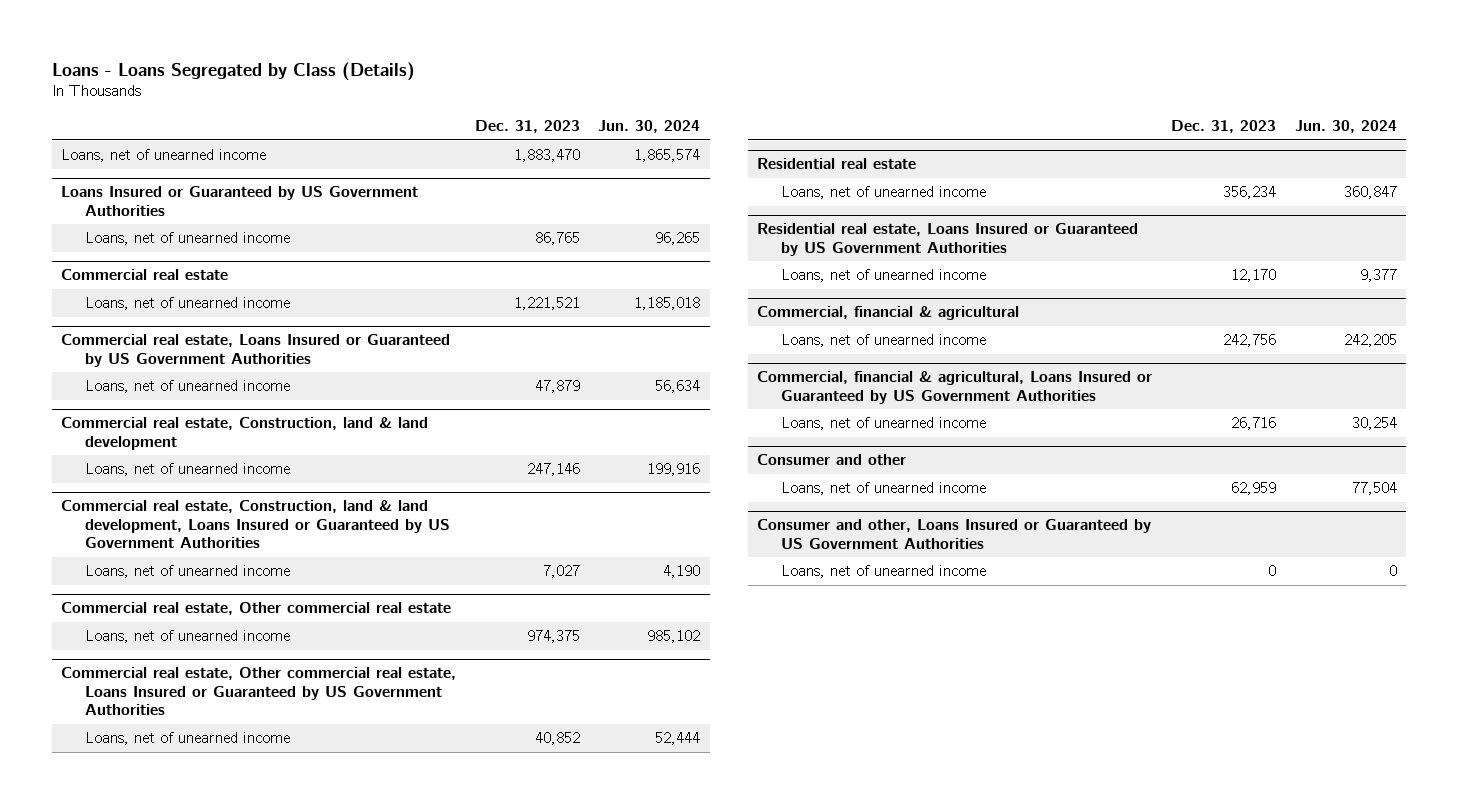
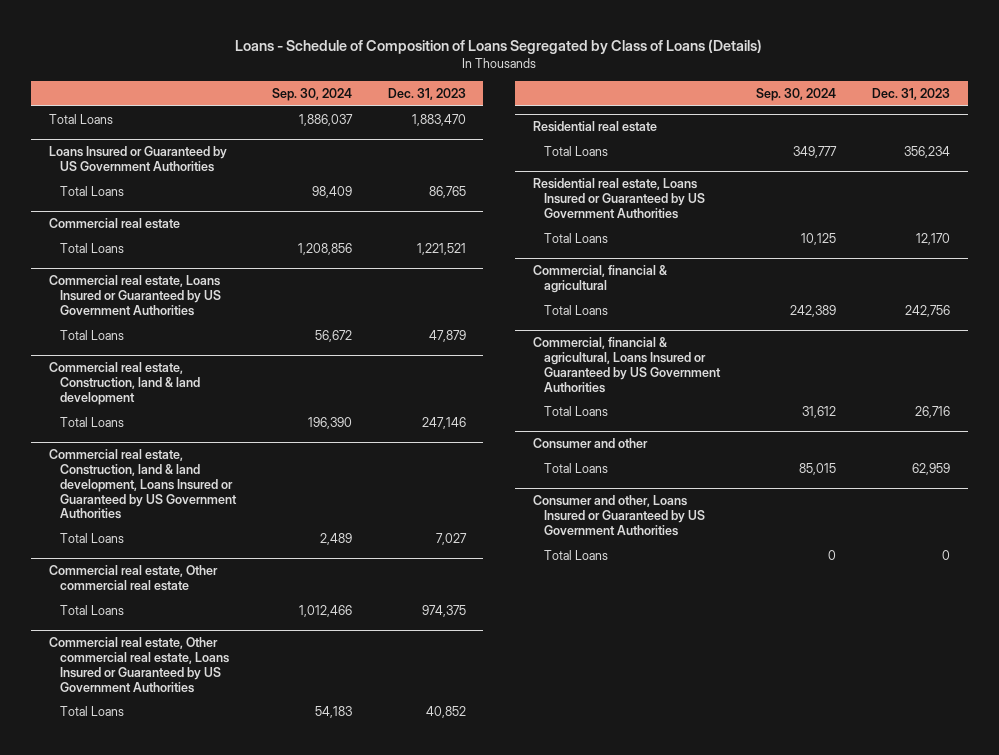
- Loans - Loans Segregated by Class (Details)
+ Loans - Schedule of Composition of Loans Segregated by Class of Loans (Details)
- | Dec. 31, 2023 | Jun. 30, 2024
+ | Sep. 30, 2024 | Dec. 31, 2023
- Loans, net of unearned income | 1,883,470 | 1,865,574
+ Total Loans | 1,886,037 | 1,883,470
@ Loans Insured or Guaranteed by US Government Authorities
- Loans, net of unearned income | 86,765 | 96,265
+ Total Loans | 98,409 | 86,765
@ Commercial real estate
- Loans, net of unearned income | 1,221,521 | 1,185,018
+ Total Loans | 1,208,856 | 1,221,521
@ Commercial real estate, Loans Insured or Guaranteed by US Government Authorities
- Loans, net of unearned income | 47,879 | 56,634
+ Total Loans | 56,672 | 47,879
@ Commercial real estate, Construction, land & land development
- Loans, net of unearned income | 247,146 | 199,916
+ Total Loans | 196,390 | 247,146
@ Commercial real estate, Construction, land & land development, Loans Insured or Guaranteed by US Government Authorities
- Loans, net of unearned income | 7,027 | 4,190
+ Total Loans | 2,489 | 7,027
@ Commercial real estate, Other commercial real estate
- Loans, net of unearned income | 974,375 | 985,102
+ Total Loans | 1,012,466 | 974,375
@ Commercial real estate, Other commercial real estate, Loans Insured or Guaranteed by US Government Authorities
- Loans, net of unearned income | 40,852 | 52,444
+ Total Loans | 54,183 | 40,852
@ Residential real estate
- Loans, net of unearned income | 356,234 | 360,847
+ Total Loans | 349,777 | 356,234
@ Residential real estate, Loans Insured or Guaranteed by US Government Authorities
- Loans, net of unearned income | 12,170 | 9,377
+ Total Loans | 10,125 | 12,170
@ Commercial, financial & agricultural
- Loans, net of unearned income | 242,756 | 242,205
+ Total Loans | 242,389 | 242,756
@ Commercial, financial & agricultural, Loans Insured or Guaranteed by US Government Authorities
- Loans, net of unearned income | 26,716 | 30,254
+ Total Loans | 31,612 | 26,716
@ Consumer and other
- Loans, net of unearned income | 62,959 | 77,504
+ Total Loans | 85,015 | 62,959
@ Consumer and other, Loans Insured or Guaranteed by US Government Authorities
- Loans, net of unearned income | 0 | 0
+ Total Loans | 0 | 0

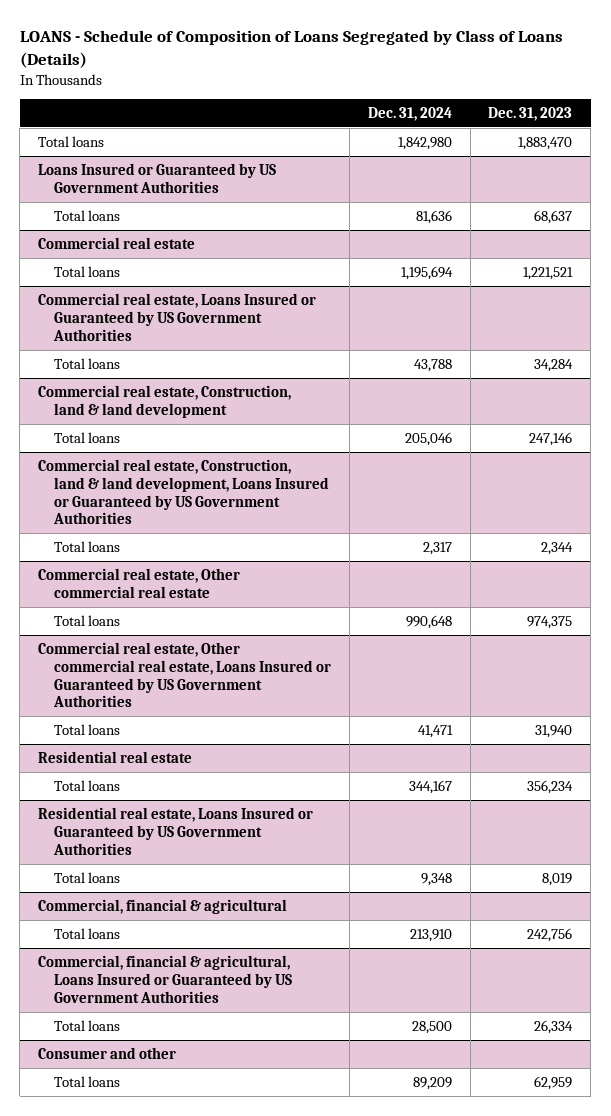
- Loans - Schedule of Composition of Loans Segregated by Class of Loans (Details)
+ LOANS - Schedule of Composition of Loans Segregated by Class of Loans (Details)
- | Sep. 30, 2024 | Dec. 31, 2023
+ | Dec. 31, 2024 | Dec. 31, 2023
- Total Loans | 1,886,037 | 1,883,470
+ Total loans | 1,842,980 | 1,883,470
@ Loans Insured or Guaranteed by US Government Authorities
- Total Loans | 98,409 | 86,765
+ Total loans | 81,636 | 68,637
@ Commercial real estate
- Total Loans | 1,208,856 | 1,221,521
+ Total loans | 1,195,694 | 1,221,521
@ Commercial real estate, Loans Insured or Guaranteed by US Government Authorities
- Total Loans | 56,672 | 47,879
+ Total loans | 43,788 | 34,284
@ Commercial real estate, Construction, land & land development
- Total Loans | 196,390 | 247,146
+ Total loans | 205,046 | 247,146
@ Commercial real estate, Construction, land & land development, Loans Insured or Guaranteed by US Government Authorities
- Total Loans | 2,489 | 7,027
+ Total loans | 2,317 | 2,344
@ Commercial real estate, Other commercial real estate
- Total Loans | 1,012,466 | 974,375
+ Total loans | 990,648 | 974,375
@ Commercial real estate, Other commercial real estate, Loans Insured or Guaranteed by US Government Authorities
- Total Loans | 54,183 | 40,852
+ Total loans | 41,471 | 31,940
@ Residential real estate
- Total Loans | 349,777 | 356,234
+ Total loans | 344,167 | 356,234
@ Residential real estate, Loans Insured or Guaranteed by US Government Authorities
- Total Loans | 10,125 | 12,170
+ Total loans | 9,348 | 8,019
@ Commercial, financial & agricultural
- Total Loans | 242,389 | 242,756
+ Total loans | 213,910 | 242,756
@ Commercial, financial & agricultural, Loans Insured or Guaranteed by US Government Authorities
- Total Loans | 31,612 | 26,716
+ Total loans | 28,500 | 26,334
@ Consumer and other
- Total Loans | 85,015 | 62,959
- Consumer and other, Loans Insured or Guaranteed by US Government Authorities
- Total Loans | 0 | 0
@ Consumer and other
+ Total loans | 89,209 | 62,959

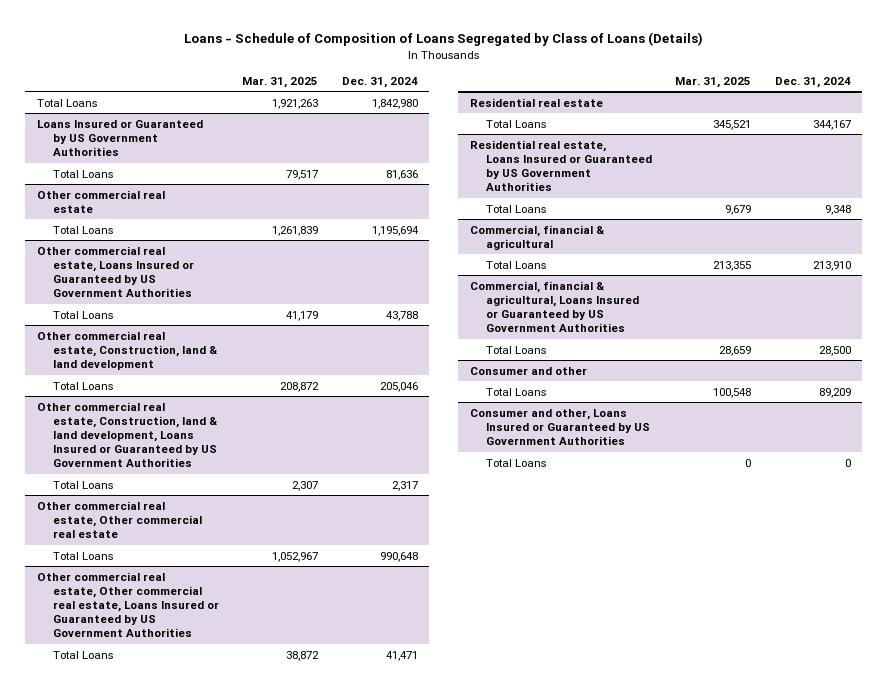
- LOANS - Schedule of Composition of Loans Segregated by Class of Loans (Details)
+ Loans - Schedule of Composition of Loans Segregated by Class of Loans (Details)
- | Dec. 31, 2024 | Dec. 31, 2023
+ | Mar. 31, 2025 | Dec. 31, 2024
- Total loans | 1,842,980 | 1,883,470
+ Total Loans | 1,921,263 | 1,842,980
@ Loans Insured or Guaranteed by US Government Authorities
- Total loans | 81,636 | 68,637
- Commercial real estate
- Total loans | 1,195,694 | 1,221,521
- Commercial real estate, Loans Insured or Guaranteed by US Government Authorities
- Total loans | 43,788 | 34,284
- Commercial real estate, Construction, land & land development
- Total loans | 205,046 | 247,146
- Commercial real estate, Construction, land & land development, Loans Insured or Guaranteed by US Government Authorities
- Total loans | 2,317 | 2,344
- Commercial real estate, Other commercial real estate
- Total loans | 990,648 | 974,375
- Commercial real estate, Other commercial real estate, Loans Insured or Guaranteed by US Government Authorities
- Total loans | 41,471 | 31,940
@ Loans Insured or Guaranteed by US Government Authorities
+ Total Loans | 79,517 | 81,636
+ Other commercial real estate
+ Total Loans | 1,261,839 | 1,195,694
+ Other commercial real estate, Loans Insured or Guaranteed by US Government Authorities
+ Total Loans | 41,179 | 43,788
+ Other commercial real estate, Construction, land & land development
+ Total Loans | 208,872 | 205,046
+ Other commercial real estate, Construction, land & land development, Loans Insured or Guaranteed by US Government Authorities
+ Total Loans | 2,307 | 2,317
+ Other commercial real estate, Other commercial real estate
+ Total Loans | 1,052,967 | 990,648
+ Other commercial real estate, Other commercial real estate, Loans Insured or Guaranteed by US Government Authorities
+ Total Loans | 38,872 | 41,471
@ Residential real estate
- Total loans | 344,167 | 356,234
+ Total Loans | 345,521 | 344,167
@ Residential real estate, Loans Insured or Guaranteed by US Government Authorities
- Total loans | 9,348 | 8,019
+ Total Loans | 9,679 | 9,348
@ Commercial, financial & agricultural
- Total loans | 213,910 | 242,756
+ Total Loans | 213,355 | 213,910
@ Commercial, financial & agricultural, Loans Insured or Guaranteed by US Government Authorities
- Total loans | 28,500 | 26,334
+ Total Loans | 28,659 | 28,500
@ Consumer and other
- Total loans | 89,209 | 62,959
+ Total Loans | 100,548 | 89,209
+ Consumer and other, Loans Insured or Guaranteed by US Government Authorities
+ Total Loans | 0 | 0

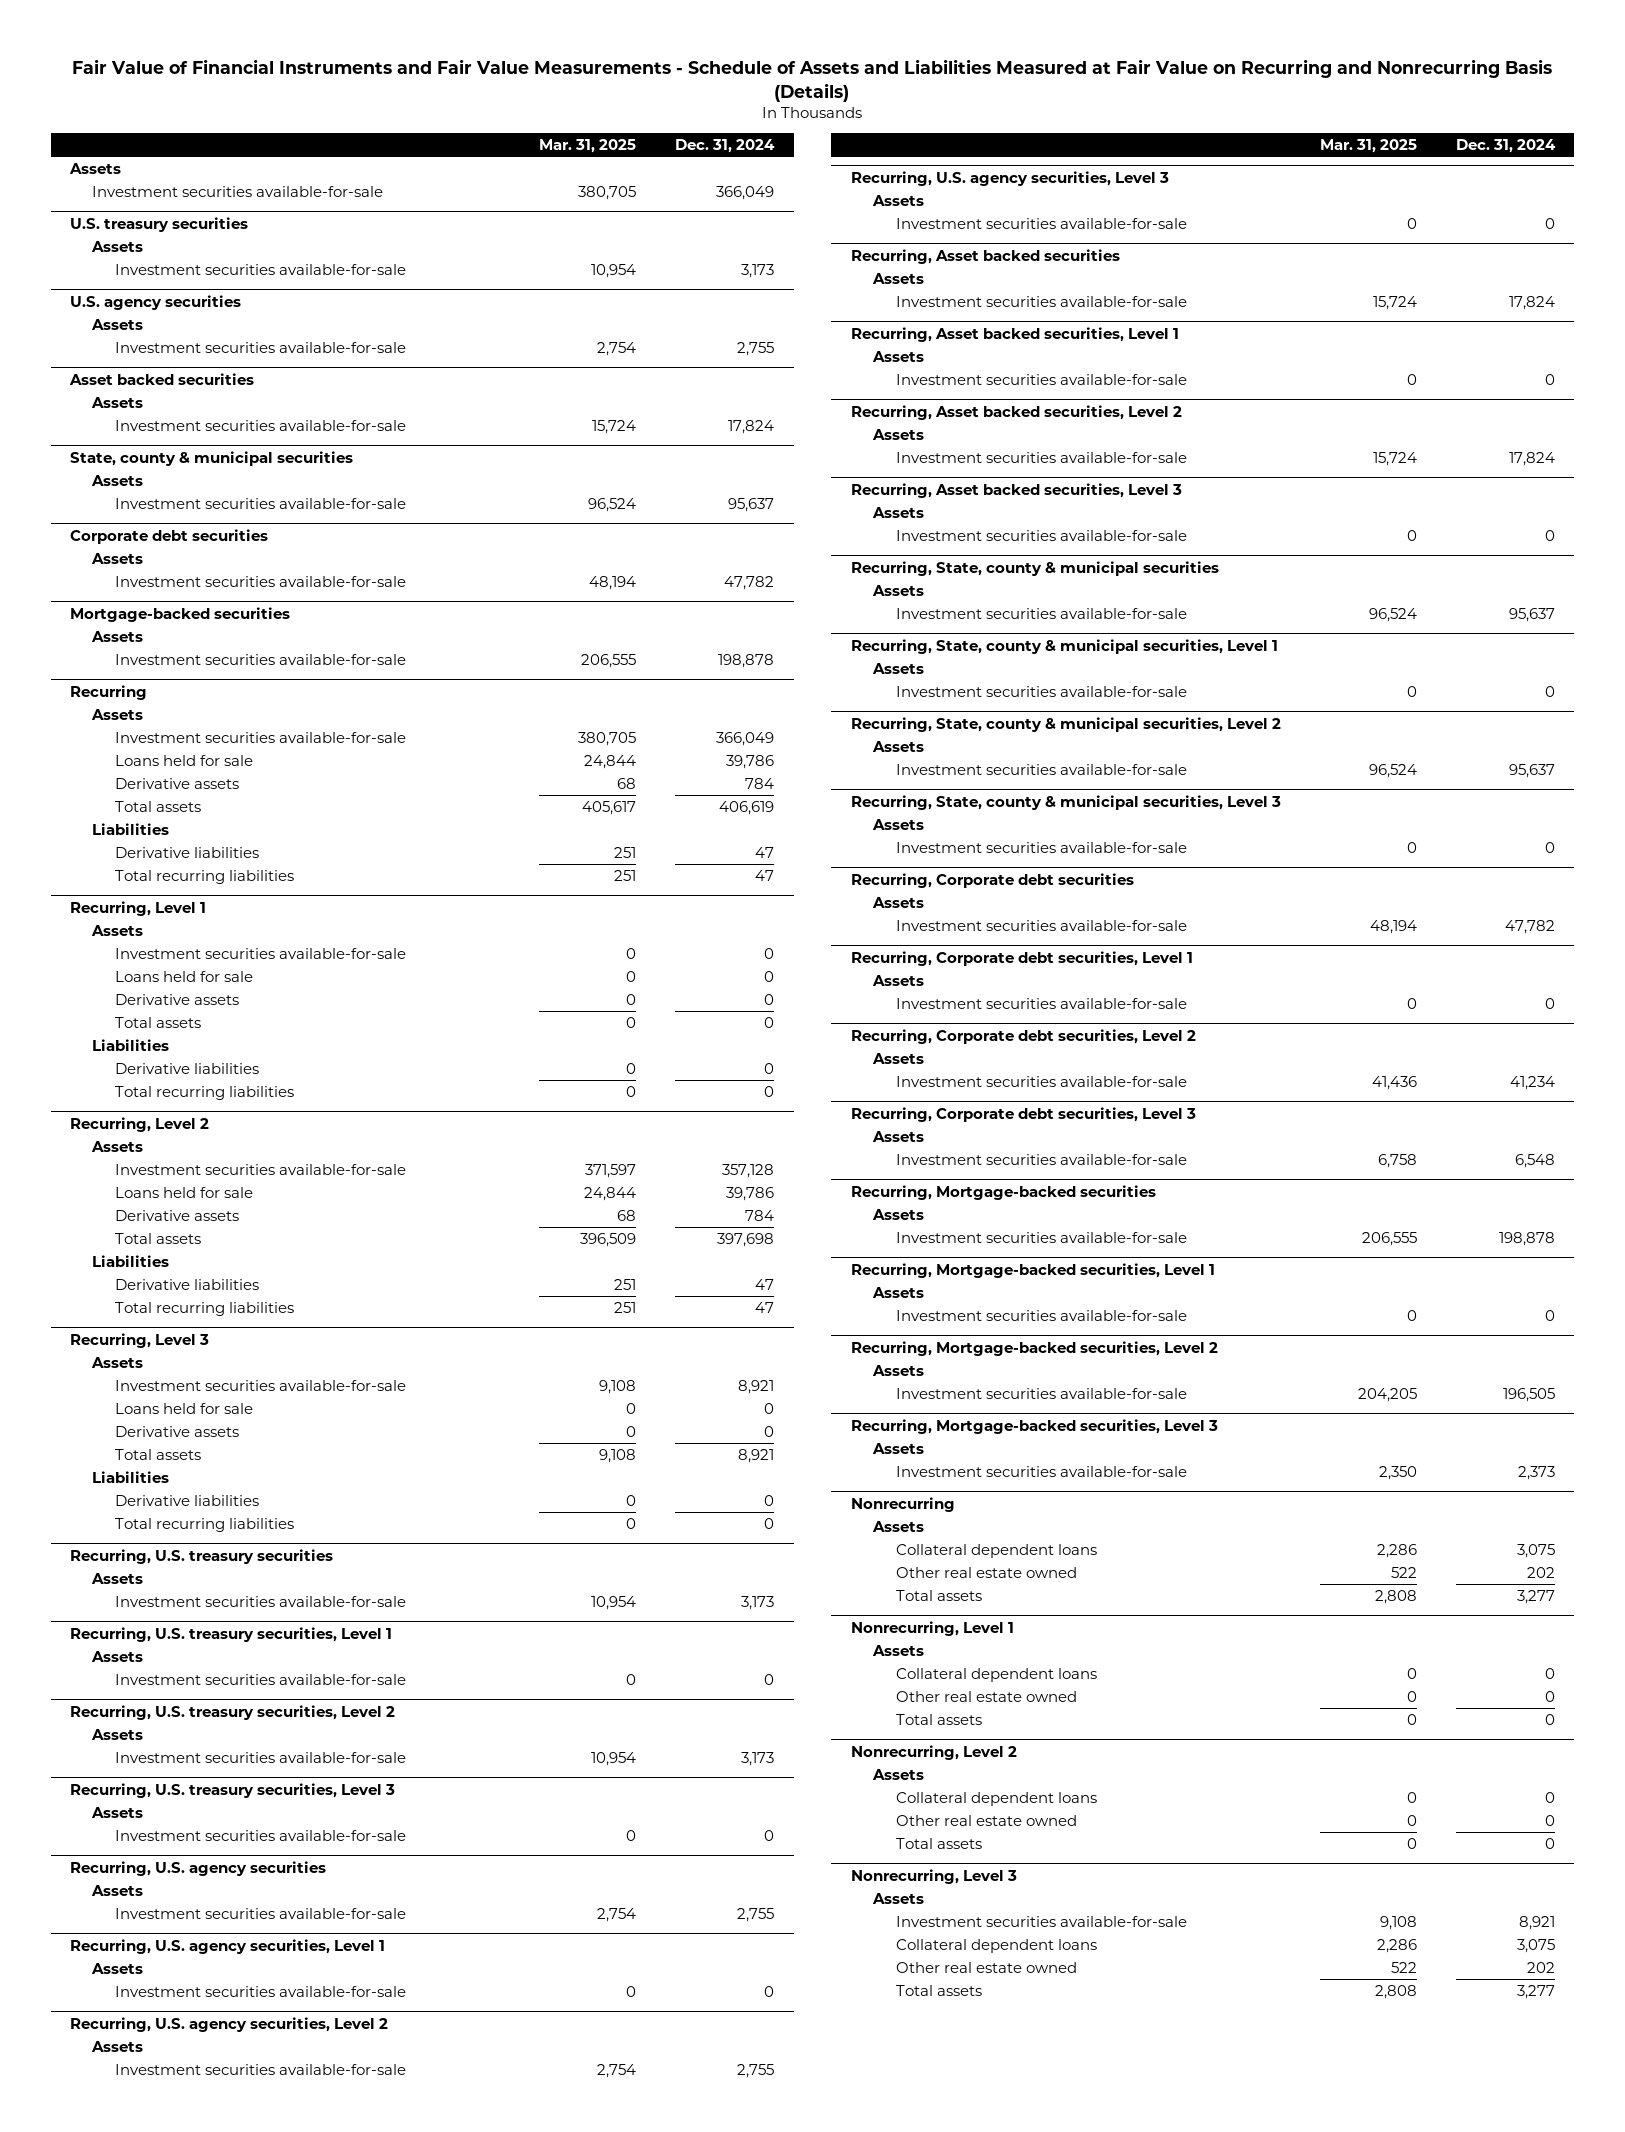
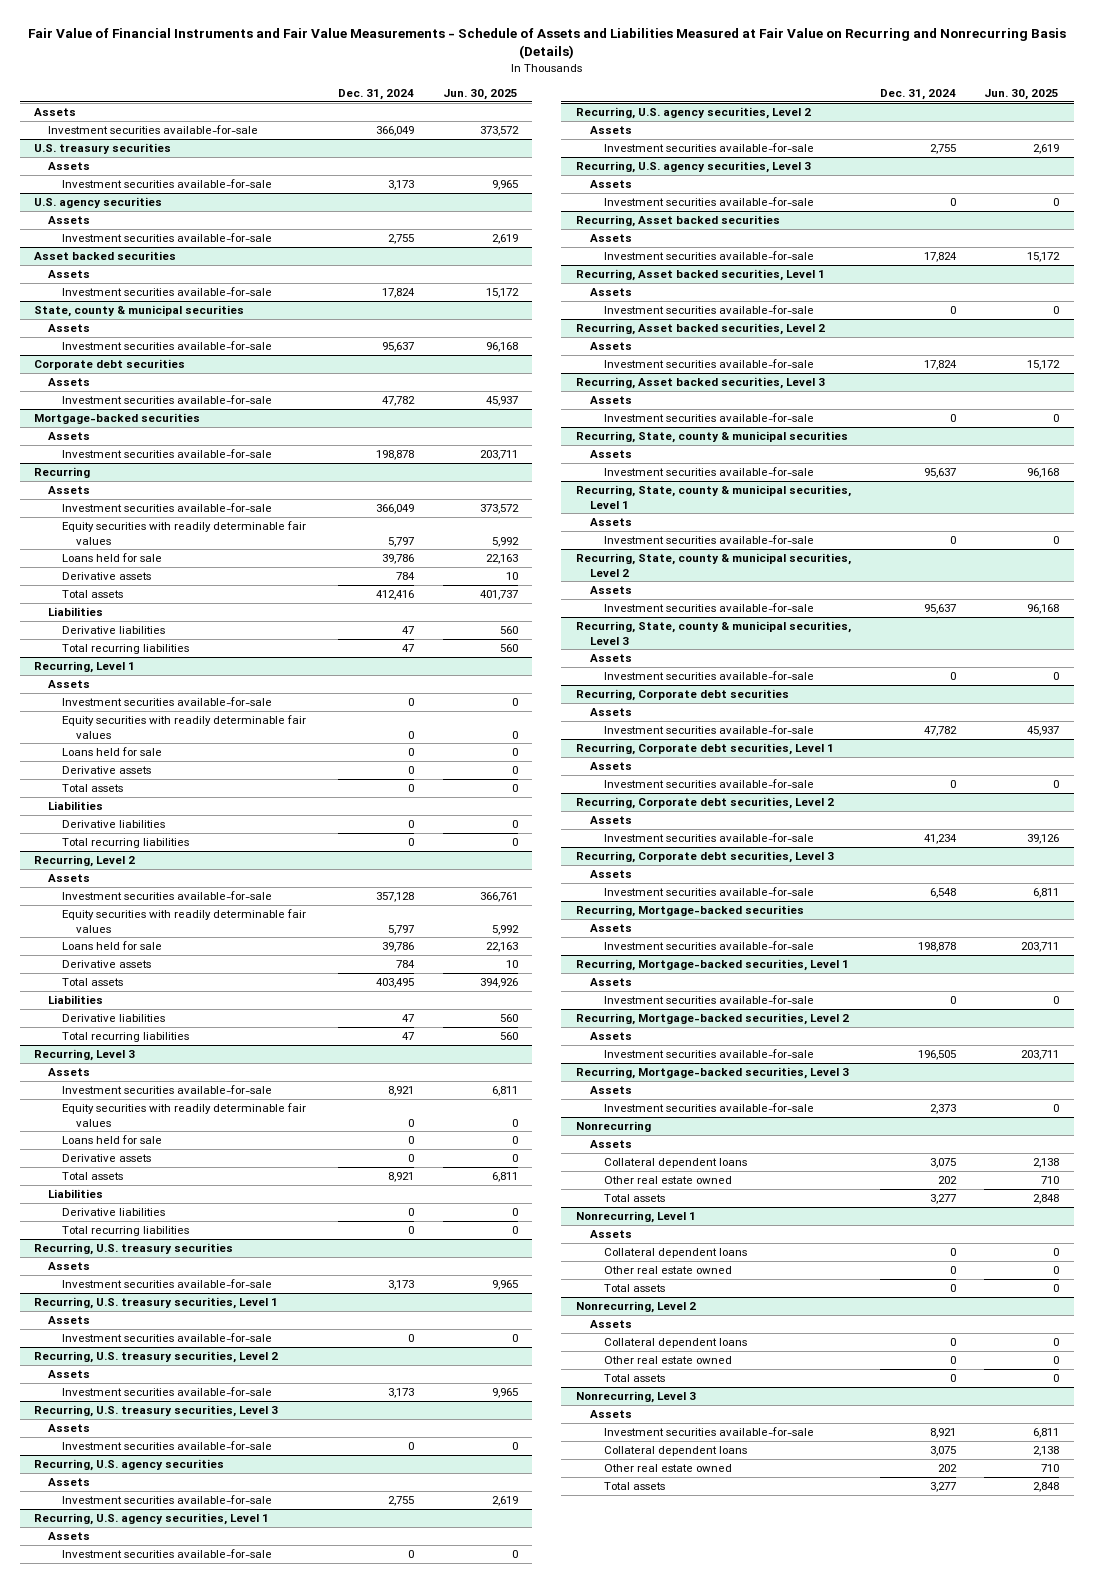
- | Mar. 31, 2025 | Dec. 31, 2024
+ | Dec. 31, 2024 | Jun. 30, 2025
@ Recurring
+ Equity securities with readily determinable fair values | 5,797 | 5,992
- Total assets | 405,617 | 406,619
+ Total assets | 412,416 | 401,737
@ Recurring, Level 1
+ Equity securities with readily determinable fair values | 0 | 0
@ Recurring, Level 2
+ Equity securities with readily determinable fair values | 5,797 | 5,992
- Total assets | 396,509 | 397,698
+ Total assets | 403,495 | 394,926
@ Recurring, Level 3
+ Equity securities with readily determinable fair values | 0 | 0

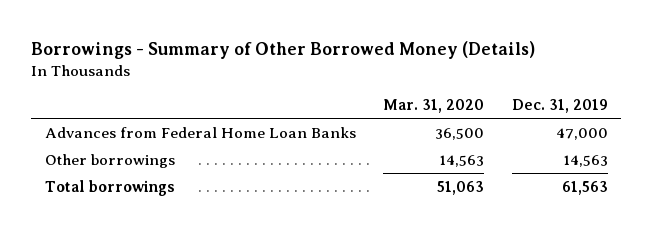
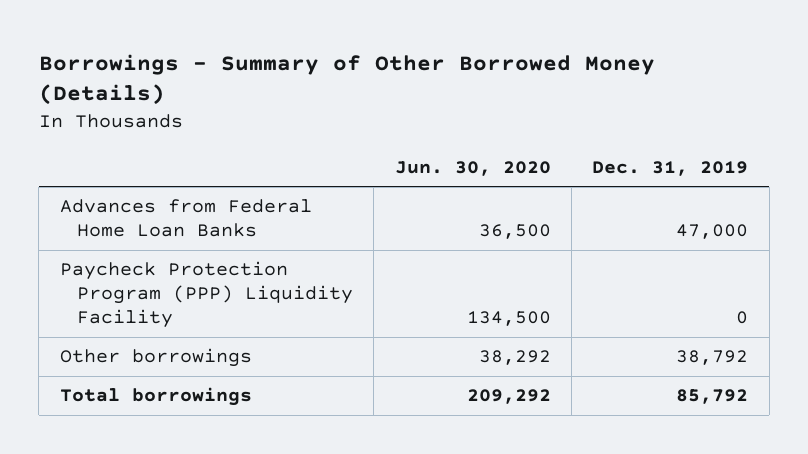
- | Mar. 31, 2020 | Dec. 31, 2019
+ | Jun. 30, 2020 | Dec. 31, 2019
- Other borrowings | 14,563 | 14,563
- Total borrowings | 51,063 | 61,563
+ Paycheck Protection Program (PPP) Liquidity Facility | 134,500 | 0
+ Other borrowings | 38,292 | 38,792
+ Total borrowings | 209,292 | 85,792

